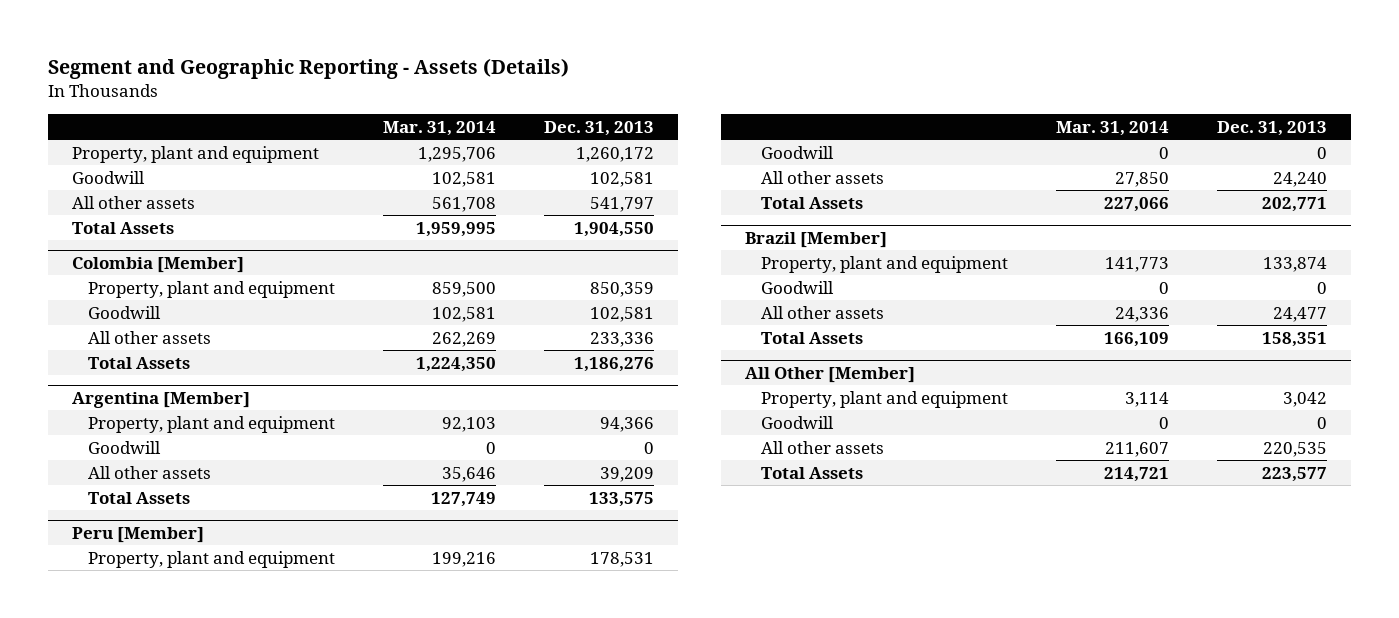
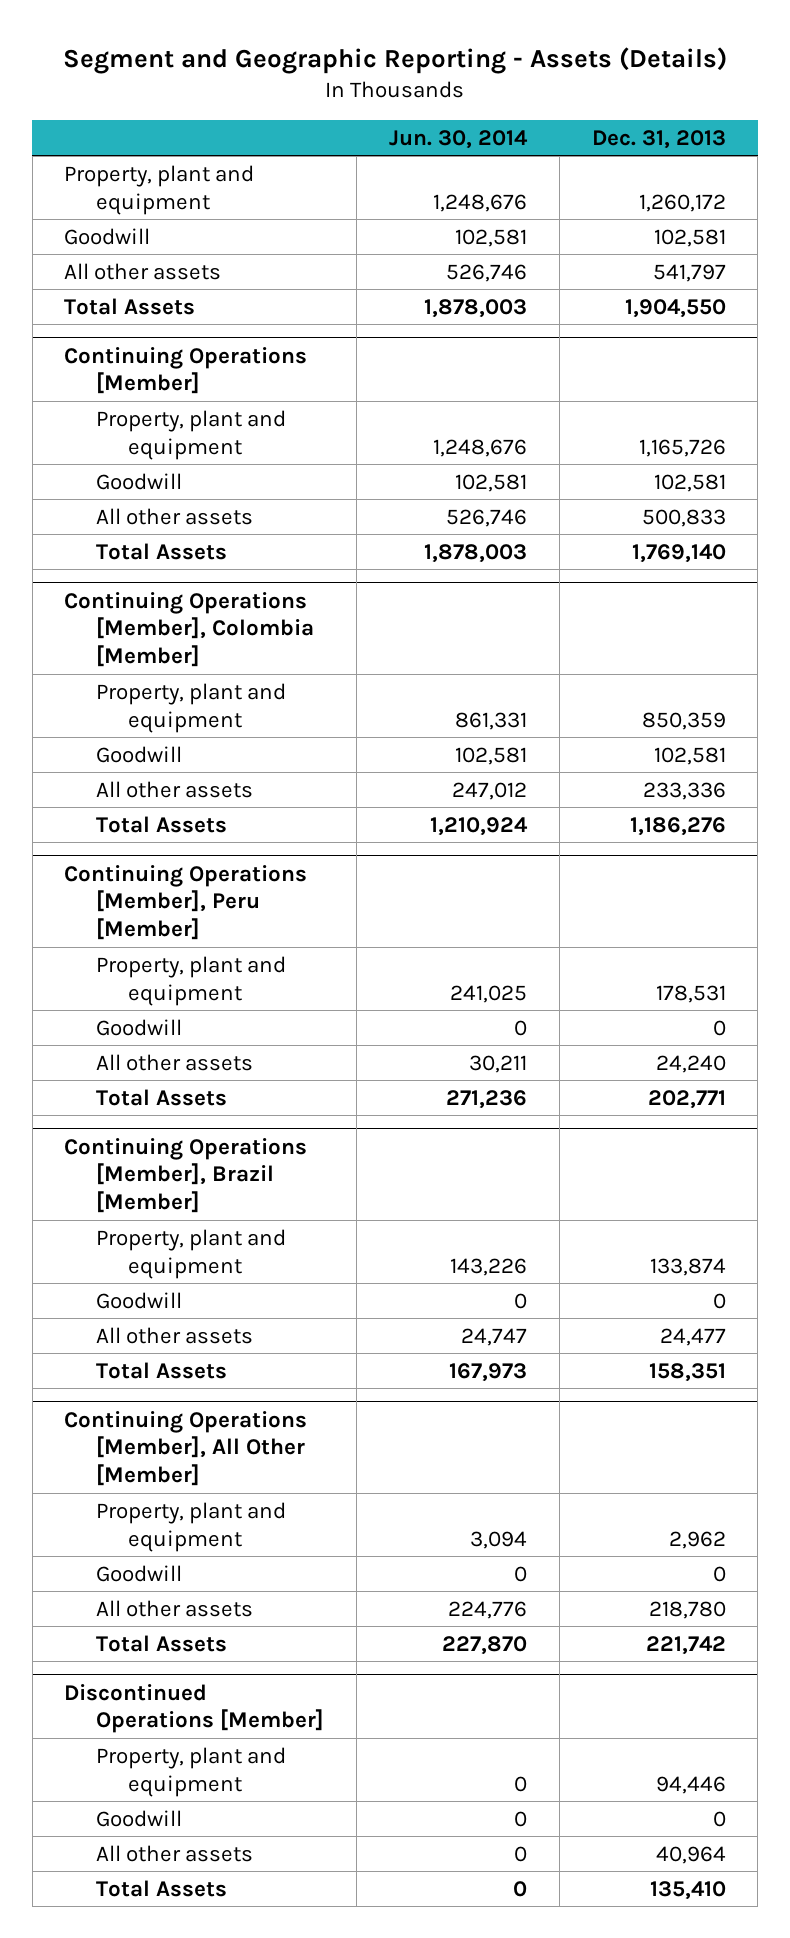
- | Mar. 31, 2014 | Dec. 31, 2013
+ | Jun. 30, 2014 | Dec. 31, 2013
- Colombia [Member]
+ Continuing Operations [Member]
+ Property, plant and equipment | 1,248,676 | 1,165,726
+ Goodwill | 102,581 | 102,581
+ All other assets | 526,746 | 500,833
+ Total Assets | 1,878,003 | 1,769,140
+ Continuing Operations [Member], Colombia [Member]
- Argentina [Member]
- Property, plant and equipment | 92,103 | 94,366
- Goodwill | 0 | 0
- All other assets | 35,646 | 39,209
- Total Assets | 127,749 | 133,575
- Peru [Member]
+ Continuing Operations [Member], Peru [Member]
- Brazil [Member]
+ Continuing Operations [Member], Brazil [Member]
- All Other [Member]
- Property, plant and equipment | 3,114 | 3,042
+ Continuing Operations [Member], All Other [Member]
+ Property, plant and equipment | 3,094 | 2,962
- All other assets | 211,607 | 220,535
- Total Assets | 214,721 | 223,577
+ All other assets | 224,776 | 218,780
+ Total Assets | 227,870 | 221,742
+ Discontinued Operations [Member]
+ Property, plant and equipment | 0 | 94,446
+ Goodwill | 0 | 0
+ All other assets | 0 | 40,964
+ Total Assets | 0 | 135,410

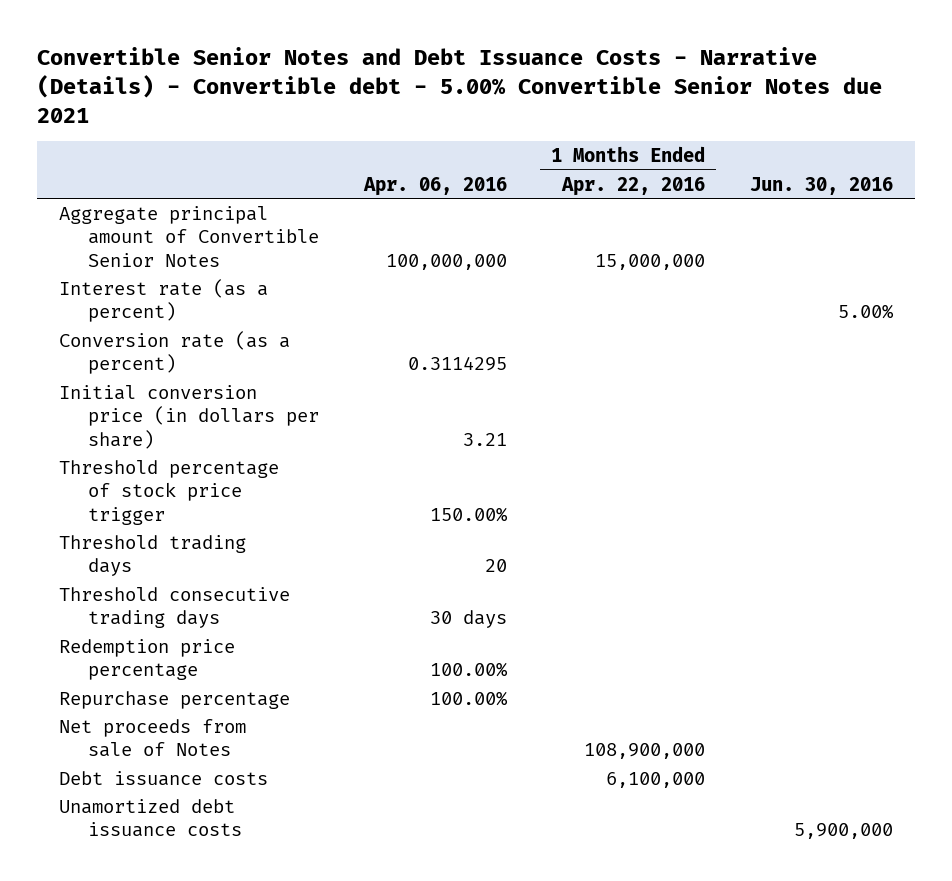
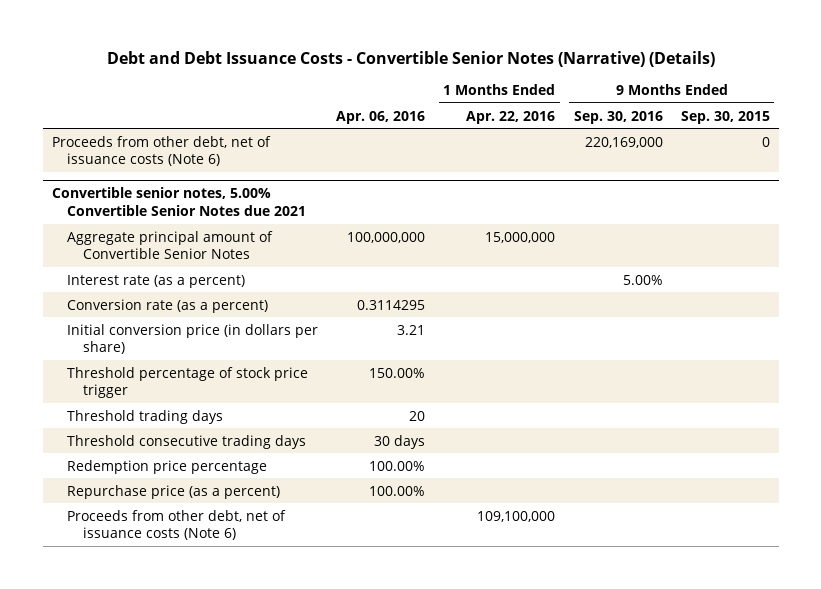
- Convertible Senior Notes and Debt Issuance Costs - Narrative (Details) - Convertible debt - 5.00% Convertible Senior Notes due 2021
+ Debt and Debt Issuance Costs - Convertible Senior Notes (Narrative) (Details)
- | Apr. 06, 2016 | 1 Months Ended Apr. 22, 2016 | Jun. 30, 2016
+ | Apr. 06, 2016 | 1 Months Ended Apr. 22, 2016 | 9 Months Ended Sep. 30, 2016 | 9 Months Ended Sep. 30, 2015
+ Proceeds from other debt, net of issuance costs (Note 6) | | | 220,169,000 | 0
+ Convertible senior notes, 5.00% Convertible Senior Notes due 2021
- Repurchase percentage | 100.00% | |
- Net proceeds from sale of Notes | | 108,900,000 |
- Debt issuance costs | | 6,100,000 |
- Unamortized debt issuance costs | | | 5,900,000
+ Repurchase price (as a percent) | 100.00% | | |
+ Proceeds from other debt, net of issuance costs (Note 6) | | 109,100,000 | |

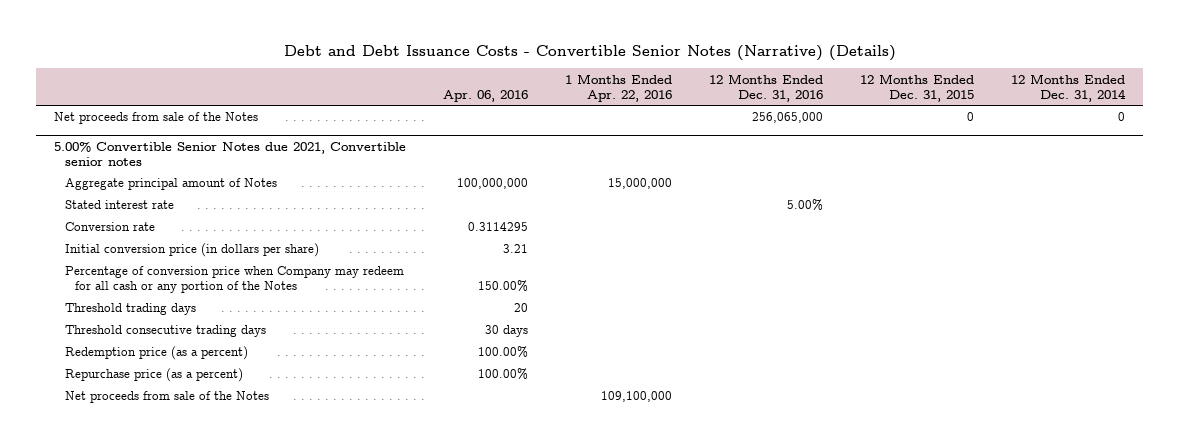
- | Apr. 06, 2016 | 1 Months Ended Apr. 22, 2016 | 9 Months Ended Sep. 30, 2016 | 9 Months Ended Sep. 30, 2015
+ | Apr. 06, 2016 | 1 Months Ended Apr. 22, 2016 | 12 Months Ended Dec. 31, 2016 | 12 Months Ended Dec. 31, 2015 | 12 Months Ended Dec. 31, 2014
- Proceeds from other debt, net of issuance costs (Note 6) | | | 220,169,000 | 0
- Convertible senior notes, 5.00% Convertible Senior Notes due 2021
- Aggregate principal amount of Convertible Senior Notes | 100,000,000 | 15,000,000 | |
- Interest rate (as a percent) | | | 5.00% |
- Conversion rate (as a percent) | 0.3114295 | | |
+ Net proceeds from sale of the Notes | | | 256,065,000 | 0 | 0
+ 5.00% Convertible Senior Notes due 2021, Convertible senior notes
+ Aggregate principal amount of Notes | 100,000,000 | 15,000,000 | | |
+ Stated interest rate | | | 5.00% | |
+ Conversion rate | 0.3114295 | | | |
- Threshold percentage of stock price trigger | 150.00% | | |
+ Percentage of conversion price when Company may redeem for all cash or any portion of the Notes | 150.00% | | | |
- Redemption price percentage | 100.00% | | |
+ Redemption price (as a percent) | 100.00% | | | |
- Proceeds from other debt, net of issuance costs (Note 6) | | 109,100,000 | |
+ Net proceeds from sale of the Notes | | 109,100,000 | | |

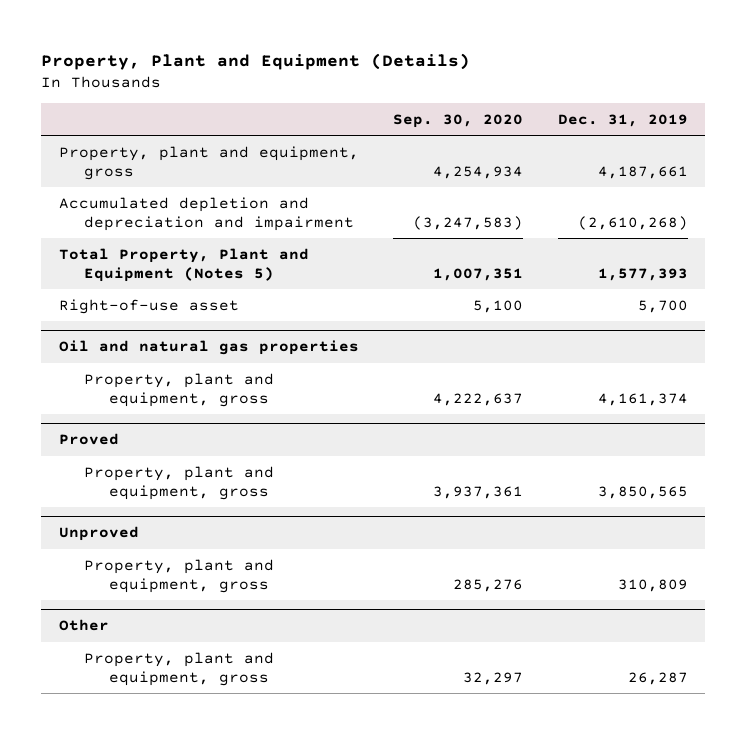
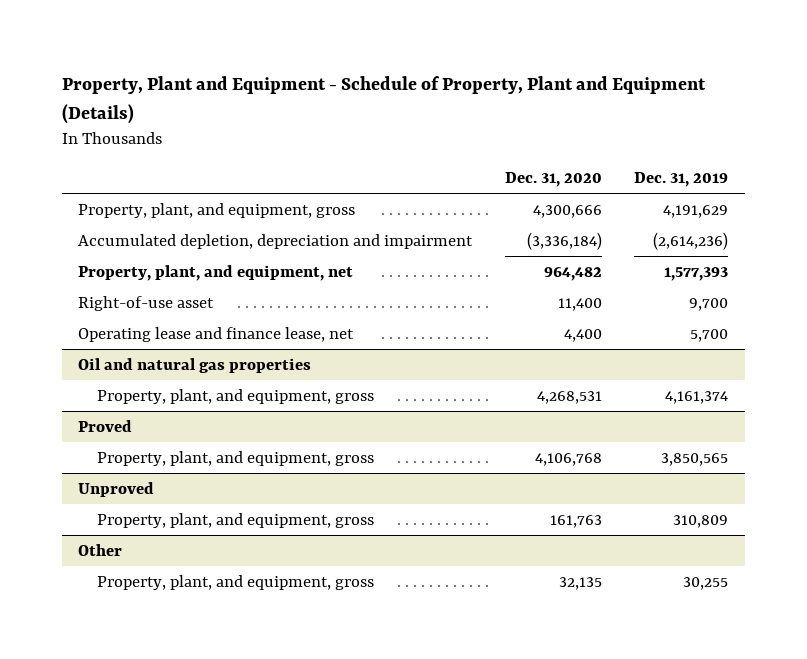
- Property, Plant and Equipment (Details)
+ Property, Plant and Equipment - Schedule of Property, Plant and Equipment (Details)
- | Sep. 30, 2020 | Dec. 31, 2019
+ | Dec. 31, 2020 | Dec. 31, 2019
- Property, plant and equipment, gross | 4,254,934 | 4,187,661
- Accumulated depletion and depreciation and impairment | (3,247,583) | (2,610,268)
- Total Property, Plant and Equipment (Notes 5) | 1,007,351 | 1,577,393
- Right-of-use asset | 5,100 | 5,700
+ Property, plant, and equipment, gross | 4,300,666 | 4,191,629
+ Accumulated depletion, depreciation and impairment | (3,336,184) | (2,614,236)
+ Property, plant, and equipment, net | 964,482 | 1,577,393
+ Right-of-use asset | 11,400 | 9,700
+ Operating lease and finance lease, net | 4,400 | 5,700
@ Oil and natural gas properties
- Property, plant and equipment, gross | 4,222,637 | 4,161,374
+ Property, plant, and equipment, gross | 4,268,531 | 4,161,374
@ Proved
- Property, plant and equipment, gross | 3,937,361 | 3,850,565
+ Property, plant, and equipment, gross | 4,106,768 | 3,850,565
@ Unproved
- Property, plant and equipment, gross | 285,276 | 310,809
+ Property, plant, and equipment, gross | 161,763 | 310,809
@ Other
- Property, plant and equipment, gross | 32,297 | 26,287
+ Property, plant, and equipment, gross | 32,135 | 30,255

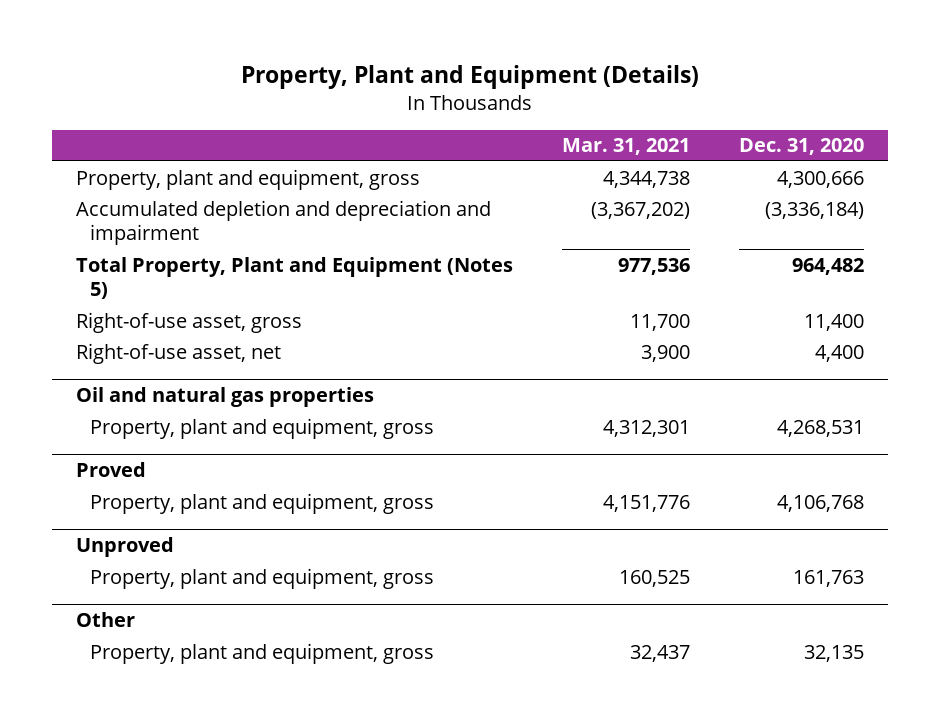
- Property, Plant and Equipment - Schedule of Property, Plant and Equipment (Details)
+ Property, Plant and Equipment (Details)
- | Dec. 31, 2020 | Dec. 31, 2019
+ | Mar. 31, 2021 | Dec. 31, 2020
- Property, plant, and equipment, gross | 4,300,666 | 4,191,629
- Accumulated depletion, depreciation and impairment | (3,336,184) | (2,614,236)
- Property, plant, and equipment, net | 964,482 | 1,577,393
- Right-of-use asset | 11,400 | 9,700
- Operating lease and finance lease, net | 4,400 | 5,700
+ Property, plant and equipment, gross | 4,344,738 | 4,300,666
+ Accumulated depletion and depreciation and impairment | (3,367,202) | (3,336,184)
+ Total Property, Plant and Equipment (Notes 5) | 977,536 | 964,482
+ Right-of-use asset, gross | 11,700 | 11,400
+ Right-of-use asset, net | 3,900 | 4,400
@ Oil and natural gas properties
- Property, plant, and equipment, gross | 4,268,531 | 4,161,374
+ Property, plant and equipment, gross | 4,312,301 | 4,268,531
@ Proved
- Property, plant, and equipment, gross | 4,106,768 | 3,850,565
+ Property, plant and equipment, gross | 4,151,776 | 4,106,768
@ Unproved
- Property, plant, and equipment, gross | 161,763 | 310,809
+ Property, plant and equipment, gross | 160,525 | 161,763
@ Other
- Property, plant, and equipment, gross | 32,135 | 30,255
+ Property, plant and equipment, gross | 32,437 | 32,135

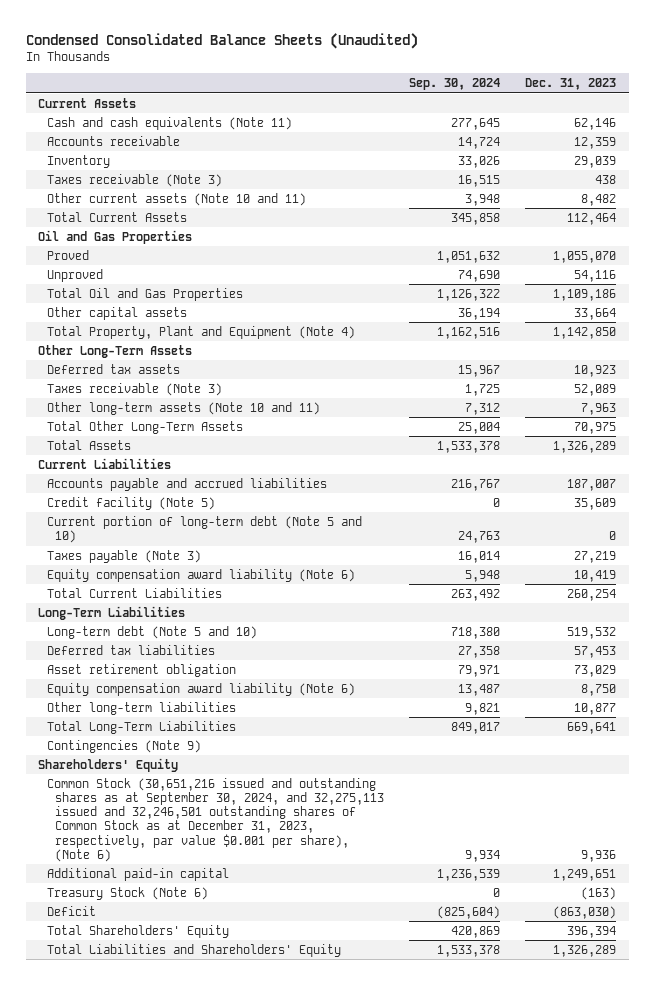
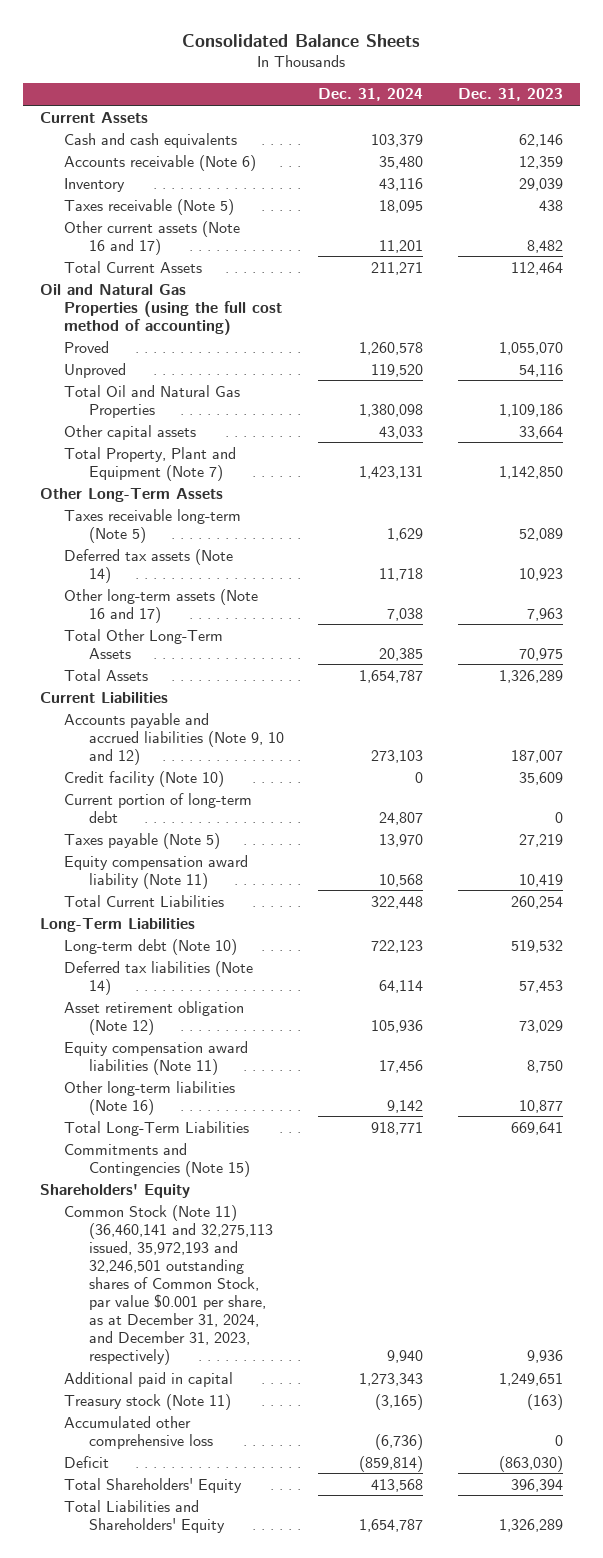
- Condensed Consolidated Balance Sheets (Unaudited)
+ Consolidated Balance Sheets
- | Sep. 30, 2024 | Dec. 31, 2023
+ | Dec. 31, 2024 | Dec. 31, 2023
- Cash and cash equivalents (Note 11) | 277,645 | 62,146
- Accounts receivable | 14,724 | 12,359
+ Cash and cash equivalents | 103,379 | 62,146
+ Accounts receivable (Note 6) | 35,480 | 12,359
- Taxes receivable (Note 3) | 16,515 | 438
- Other current assets (Note 10 and 11) | 3,948 | 8,482
+ Taxes receivable (Note 5) | 18,095 | 438
+ Other current assets (Note 16 and 17) | 11,201 | 8,482
- Oil and Gas Properties
+ Oil and Natural Gas Properties (using the full cost method of accounting)
- Total Oil and Gas Properties | 1,126,322 | 1,109,186
+ Total Oil and Natural Gas Properties | 1,380,098 | 1,109,186
- Total Property, Plant and Equipment (Note 4) | 1,162,516 | 1,142,850
+ Total Property, Plant and Equipment (Note 7) | 1,423,131 | 1,142,850
- Deferred tax assets | 15,967 | 10,923
- Taxes receivable (Note 3) | 1,725 | 52,089
- Other long-term assets (Note 10 and 11) | 7,312 | 7,963
+ Taxes receivable long-term (Note 5) | 1,629 | 52,089
+ Deferred tax assets (Note 14) | 11,718 | 10,923
+ Other long-term assets (Note 16 and 17) | 7,038 | 7,963
- Accounts payable and accrued liabilities | 216,767 | 187,007
- Credit facility (Note 5) | 0 | 35,609
- Current portion of long-term debt (Note 5 and 10) | 24,763 | 0
- Taxes payable (Note 3) | 16,014 | 27,219
- Equity compensation award liability (Note 6) | 5,948 | 10,419
+ Accounts payable and accrued liabilities (Note 9, 10 and 12) | 273,103 | 187,007
+ Credit facility (Note 10) | 0 | 35,609
+ Current portion of long-term debt | 24,807 | 0
+ Taxes payable (Note 5) | 13,970 | 27,219
+ Equity compensation award liability (Note 11) | 10,568 | 10,419
- Long-term debt (Note 5 and 10) | 718,380 | 519,532
- Deferred tax liabilities | 27,358 | 57,453
- Asset retirement obligation | 79,971 | 73,029
- Equity compensation award liability (Note 6) | 13,487 | 8,750
- Other long-term liabilities | 9,821 | 10,877
+ Long-term debt (Note 10) | 722,123 | 519,532
+ Deferred tax liabilities (Note 14) | 64,114 | 57,453
+ Asset retirement obligation (Note 12) | 105,936 | 73,029
+ Equity compensation award liabilities (Note 11) | 17,456 | 8,750
+ Other long-term liabilities (Note 16) | 9,142 | 10,877
- Contingencies (Note 9)
+ Commitments and Contingencies (Note 15)
- Common Stock (30,651,216 issued and outstanding shares as at September 30, 2024, and 32,275,113 issued and 32,246,501 outstanding shares of Common Stock as at December 31, 2023, respectively, par value $0.001 per share), (Note 6) | 9,934 | 9,936
- Additional paid-in capital | 1,236,539 | 1,249,651
- Treasury Stock (Note 6) | 0 | (163)
+ Common Stock (Note 11) (36,460,141 and 32,275,113 issued, 35,972,193 and 32,246,501 outstanding shares of Common Stock, par value $0.001 per share, as at December 31, 2024, and December 31, 2023, respectively) | 9,940 | 9,936
+ Additional paid in capital | 1,273,343 | 1,249,651
+ Treasury stock (Note 11) | (3,165) | (163)
+ Accumulated other comprehensive loss | (6,736) | 0

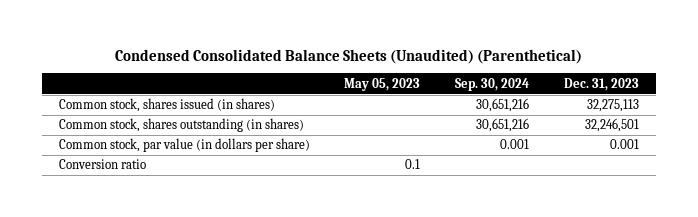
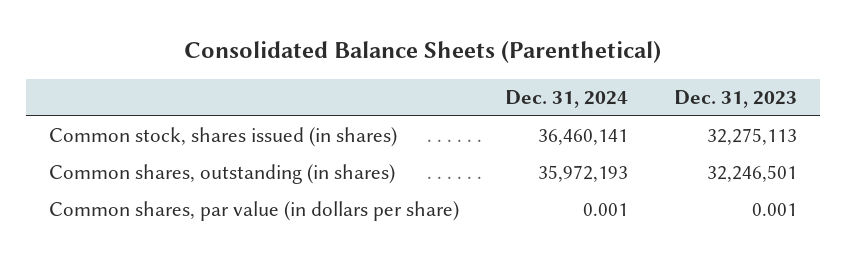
- Condensed Consolidated Balance Sheets (Unaudited) (Parenthetical)
+ Consolidated Balance Sheets (Parenthetical)
- | May 05, 2023 | Sep. 30, 2024 | Dec. 31, 2023
+ | Dec. 31, 2024 | Dec. 31, 2023
- Common stock, shares outstanding (in shares) | | 30,651,216 | 32,246,501
- Common stock, par value (in dollars per share) | | 0.001 | 0.001
- Conversion ratio | 0.1 | |
+ Common shares, outstanding (in shares) | 35,972,193 | 32,246,501
+ Common shares, par value (in dollars per share) | 0.001 | 0.001

